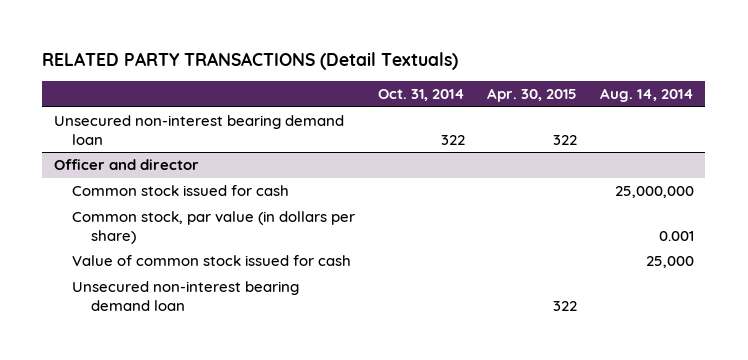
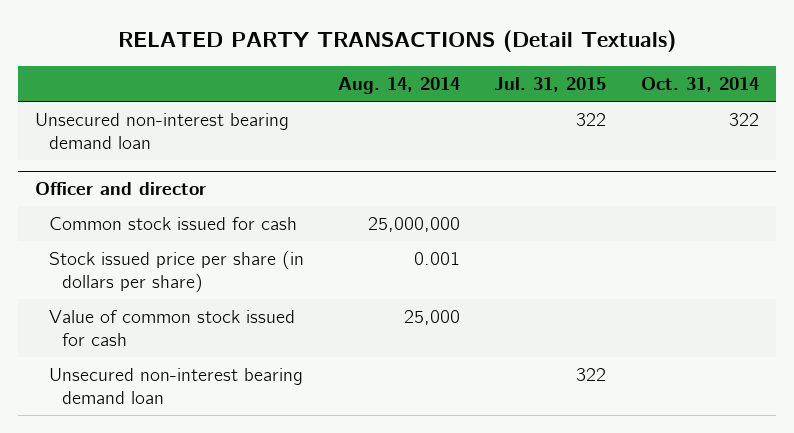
- | Oct. 31, 2014 | Apr. 30, 2015 | Aug. 14, 2014
+ | Aug. 14, 2014 | Jul. 31, 2015 | Oct. 31, 2014
@ Officer and director
- Common stock, par value (in dollars per share) | | | 0.001
+ Stock issued price per share (in dollars per share) | 0.001 | |

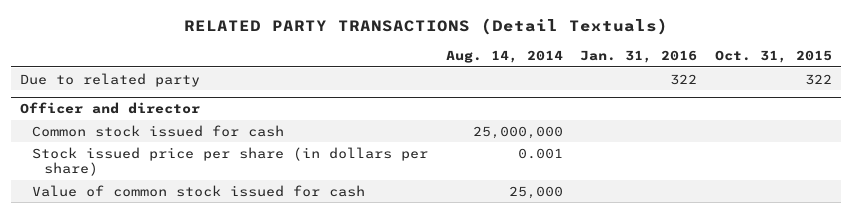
- | Aug. 14, 2014 | Jul. 31, 2015 | Oct. 31, 2014
+ | Aug. 14, 2014 | Jan. 31, 2016 | Oct. 31, 2015
- Unsecured non-interest bearing demand loan | | 322 | 322
+ Due to related party | | 322 | 322
@ Officer and director
- Unsecured non-interest bearing demand loan | | 322 |

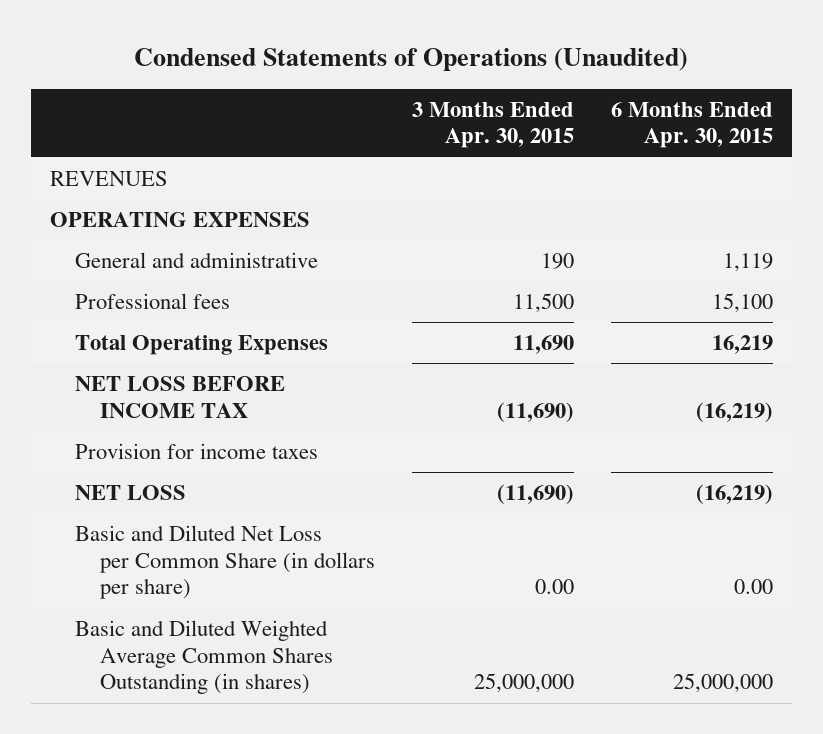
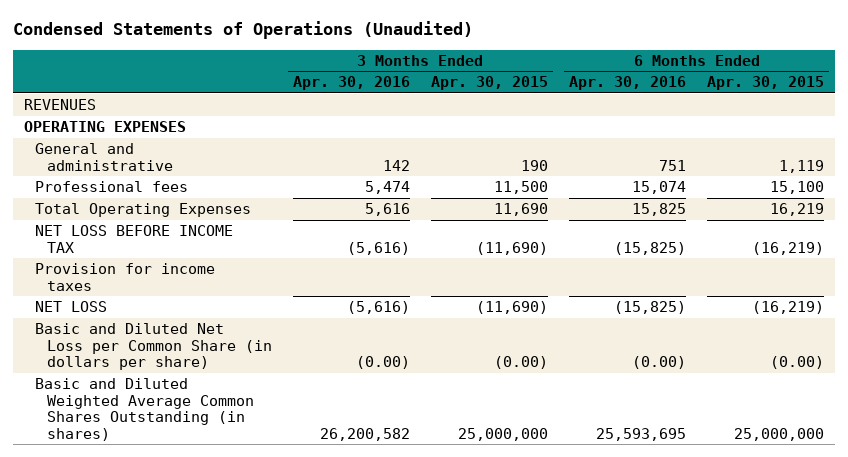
- | 3 Months Ended Apr. 30, 2015 | 6 Months Ended Apr. 30, 2015
+ | 3 Months Ended Apr. 30, 2016 | 3 Months Ended Apr. 30, 2015 | 6 Months Ended Apr. 30, 2016 | 6 Months Ended Apr. 30, 2015
- Basic and Diluted Net Loss per Common Share (in dollars per share) | 0.00 | 0.00
+ Basic and Diluted Net Loss per Common Share (in dollars per share) | (0.00) | (0.00) | (0.00) | (0.00)

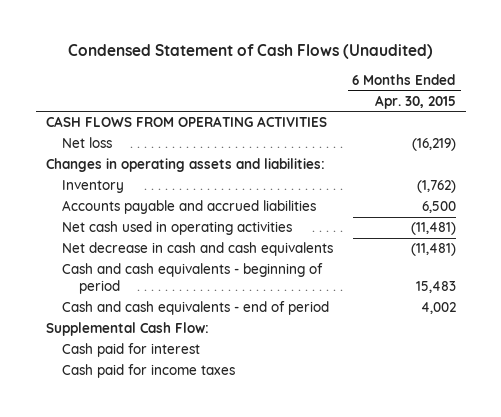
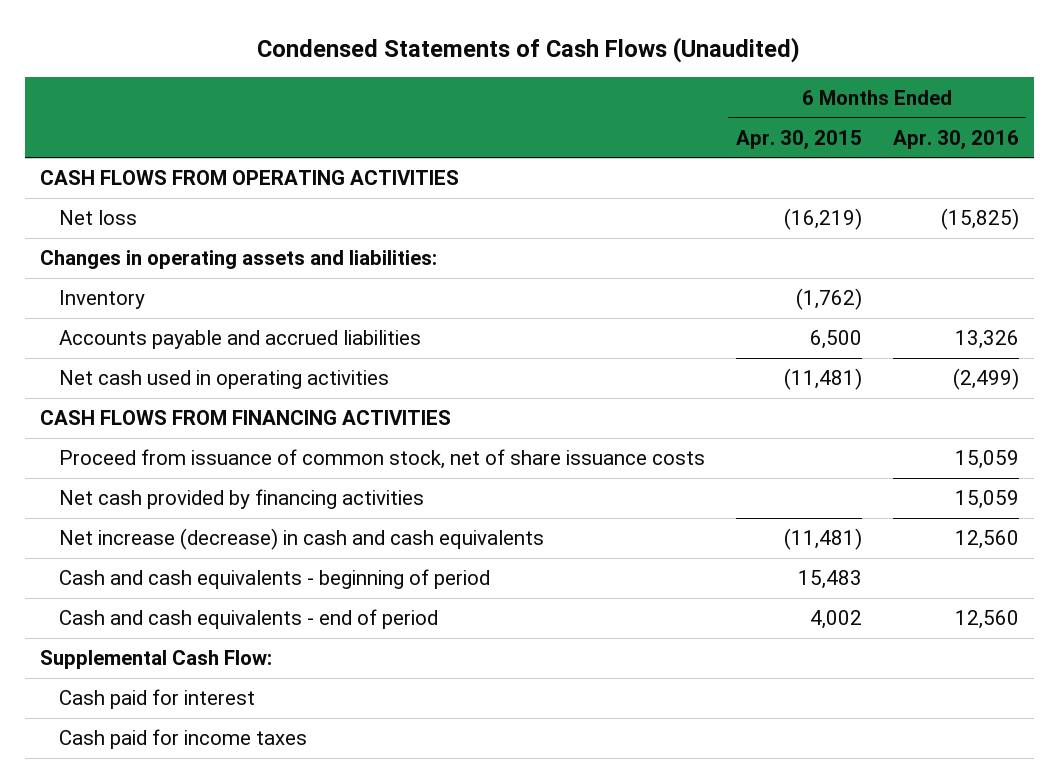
- Condensed Statement of Cash Flows (Unaudited)
+ Condensed Statements of Cash Flows (Unaudited)
- | 6 Months Ended Apr. 30, 2015
+ | 6 Months Ended Apr. 30, 2015 | 6 Months Ended Apr. 30, 2016
- Net decrease in cash and cash equivalents | (11,481)
+ CASH FLOWS FROM FINANCING ACTIVITIES
+ Proceed from issuance of common stock, net of share issuance costs | | 15,059
+ Net cash provided by financing activities | | 15,059
+ Net increase (decrease) in cash and cash equivalents | (11,481) | 12,560

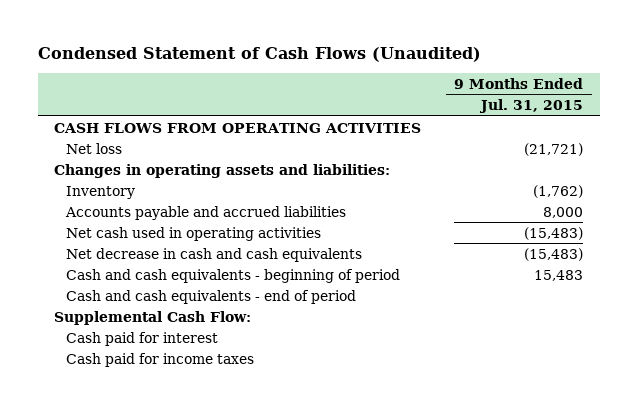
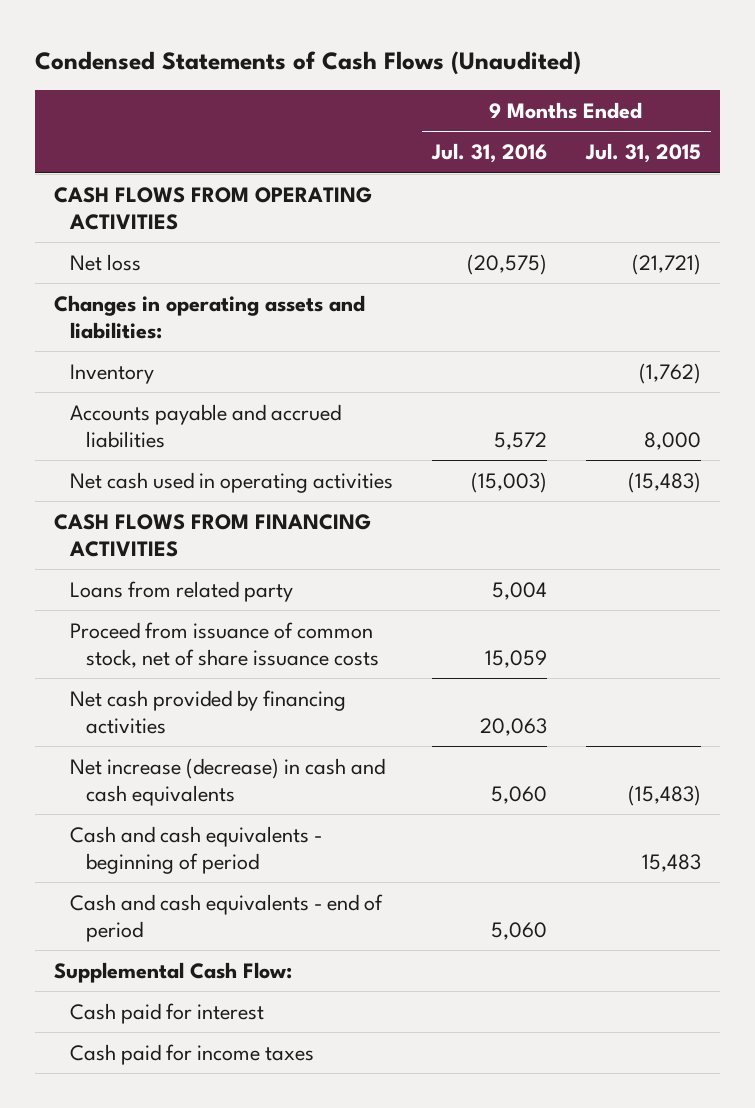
- Condensed Statement of Cash Flows (Unaudited)
+ Condensed Statements of Cash Flows (Unaudited)
- | 9 Months Ended Jul. 31, 2015
+ | 9 Months Ended Jul. 31, 2016 | 9 Months Ended Jul. 31, 2015
- Net decrease in cash and cash equivalents | (15,483)
+ CASH FLOWS FROM FINANCING ACTIVITIES
+ Loans from related party | 5,004 |
+ Proceed from issuance of common stock, net of share issuance costs | 15,059 |
+ Net cash provided by financing activities | 20,063 |
+ Net increase (decrease) in cash and cash equivalents | 5,060 | (15,483)

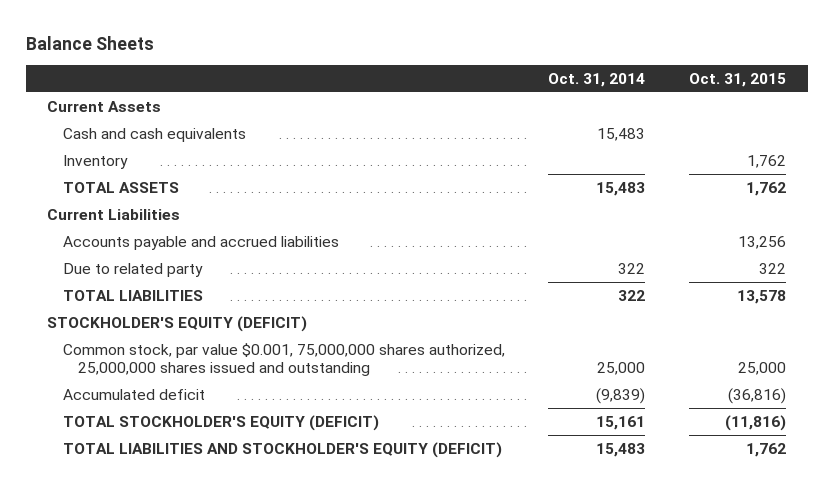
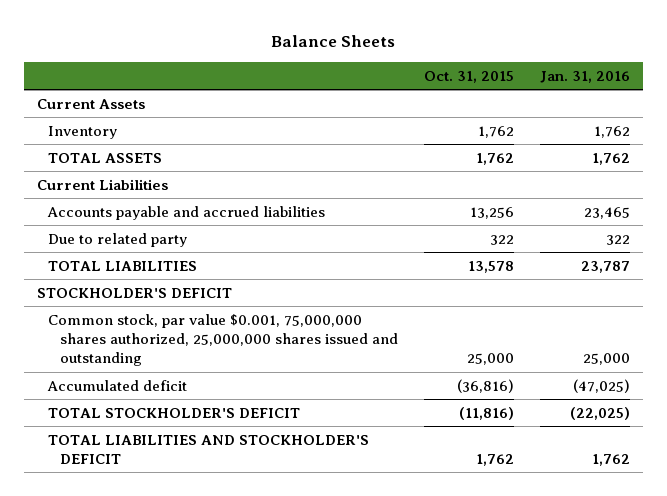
- | Oct. 31, 2014 | Oct. 31, 2015
+ | Oct. 31, 2015 | Jan. 31, 2016
- Cash and cash equivalents | 15,483 |
- STOCKHOLDER'S EQUITY (DEFICIT)
+ STOCKHOLDER'S DEFICIT
- TOTAL STOCKHOLDER'S EQUITY (DEFICIT) | 15,161 | (11,816)
- TOTAL LIABILITIES AND STOCKHOLDER'S EQUITY (DEFICIT) | 15,483 | 1,762
+ TOTAL STOCKHOLDER'S DEFICIT | (11,816) | (22,025)
+ TOTAL LIABILITIES AND STOCKHOLDER'S DEFICIT | 1,762 | 1,762

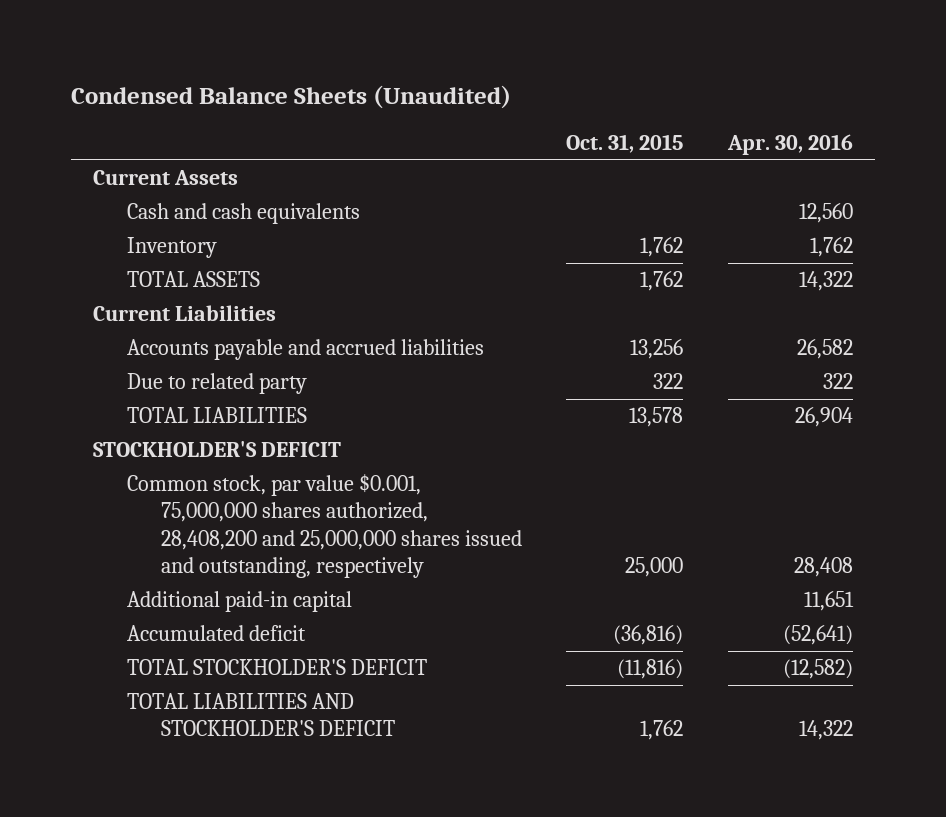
- Balance Sheets
+ Condensed Balance Sheets (Unaudited)
- | Oct. 31, 2015 | Jan. 31, 2016
+ | Oct. 31, 2015 | Apr. 30, 2016
+ Cash and cash equivalents | | 12,560
- Common stock, par value $0.001, 75,000,000 shares authorized, 25,000,000 shares issued and outstanding | 25,000 | 25,000
+ Common stock, par value $0.001, 75,000,000 shares authorized, 28,408,200 and 25,000,000 shares issued and outstanding, respectively | 25,000 | 28,408
+ Additional paid-in capital | | 11,651

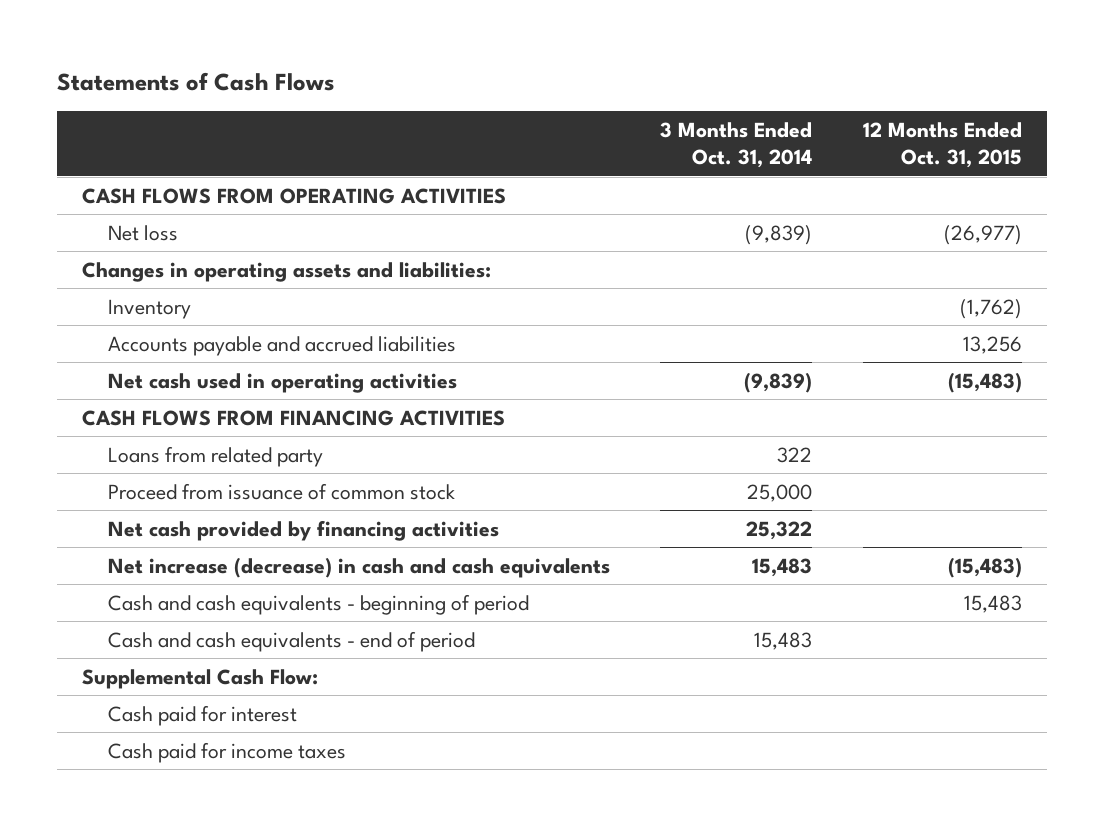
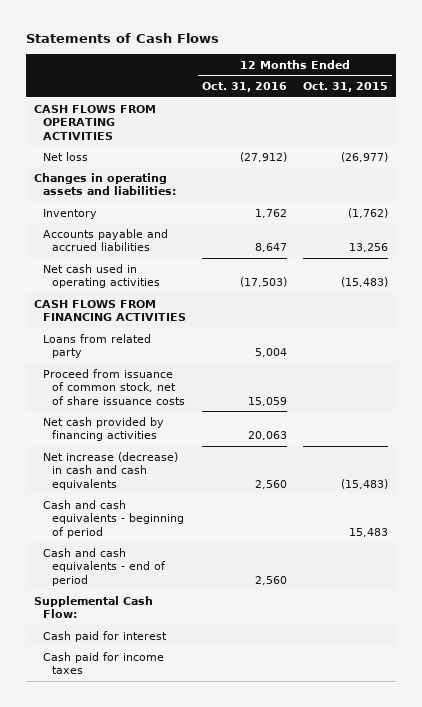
- | 3 Months Ended Oct. 31, 2014 | 12 Months Ended Oct. 31, 2015
+ | 12 Months Ended Oct. 31, 2016 | 12 Months Ended Oct. 31, 2015
- Proceed from issuance of common stock | 25,000 |
+ Proceed from issuance of common stock, net of share issuance costs | 15,059 |

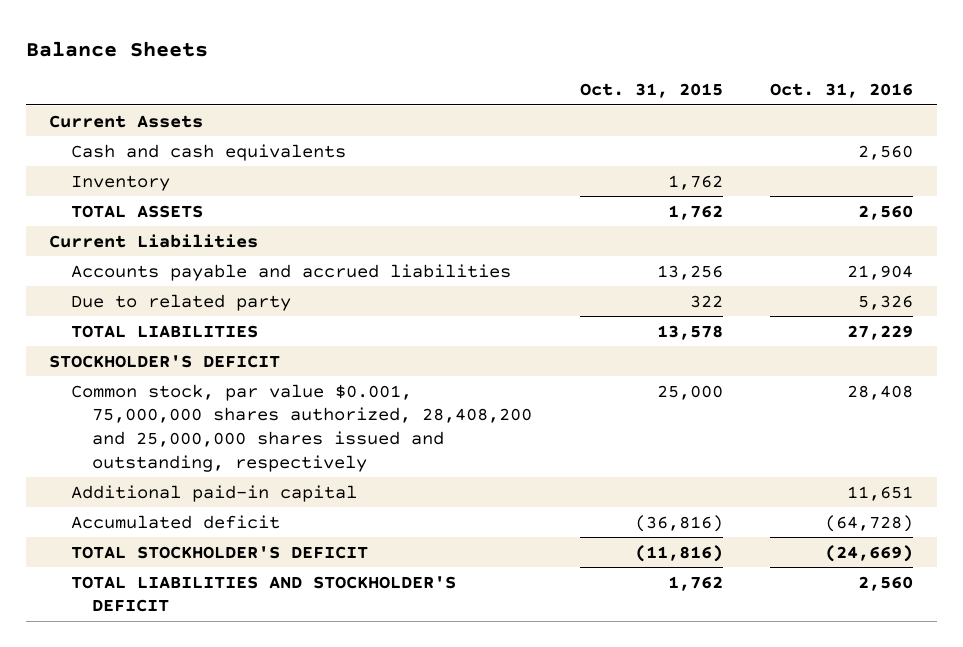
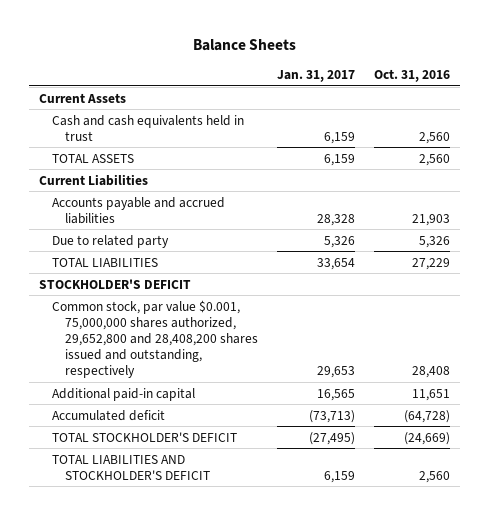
- | Oct. 31, 2015 | Oct. 31, 2016
+ | Jan. 31, 2017 | Oct. 31, 2016
- Cash and cash equivalents | | 2,560
- Inventory | 1,762 |
+ Cash and cash equivalents held in trust | 6,159 | 2,560
- Accounts payable and accrued liabilities | 13,256 | 21,904
+ Accounts payable and accrued liabilities | 28,328 | 21,903
- Common stock, par value $0.001, 75,000,000 shares authorized, 28,408,200 and 25,000,000 shares issued and outstanding, respectively | 25,000 | 28,408
+ Common stock, par value $0.001, 75,000,000 shares authorized, 29,652,800 and 28,408,200 shares issued and outstanding, respectively | 29,653 | 28,408

